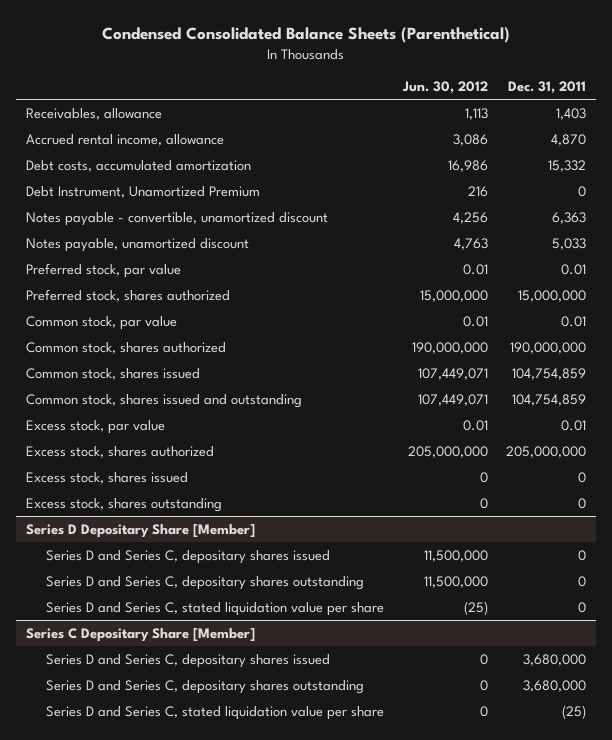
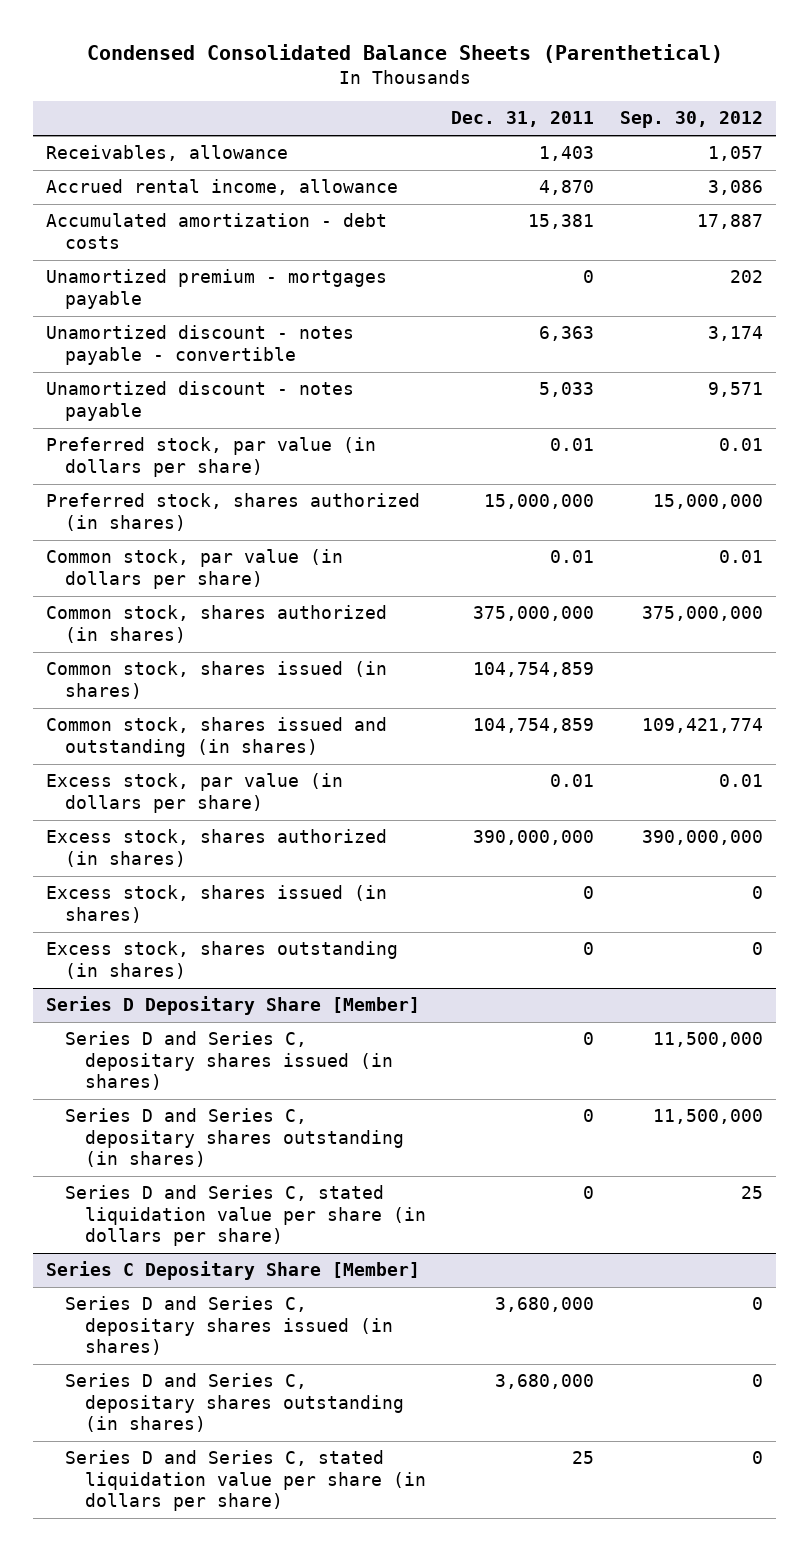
- | Jun. 30, 2012 | Dec. 31, 2011
+ | Dec. 31, 2011 | Sep. 30, 2012
- Debt costs, accumulated amortization | 16,986 | 15,332
- Debt Instrument, Unamortized Premium | 216 | 0
- Notes payable - convertible, unamortized discount | 4,256 | 6,363
- Notes payable, unamortized discount | 4,763 | 5,033
- Preferred stock, par value | 0.01 | 0.01
- Preferred stock, shares authorized | 15,000,000 | 15,000,000
- Common stock, par value | 0.01 | 0.01
- Common stock, shares authorized | 190,000,000 | 190,000,000
- Common stock, shares issued | 107,449,071 | 104,754,859
- Common stock, shares issued and outstanding | 107,449,071 | 104,754,859
- Excess stock, par value | 0.01 | 0.01
- Excess stock, shares authorized | 205,000,000 | 205,000,000
- Excess stock, shares issued | 0 | 0
- Excess stock, shares outstanding | 0 | 0
+ Accumulated amortization - debt costs | 15,381 | 17,887
+ Unamortized premium - mortgages payable | 0 | 202
+ Unamortized discount - notes payable - convertible | 6,363 | 3,174
+ Unamortized discount - notes payable | 5,033 | 9,571
+ Preferred stock, par value (in dollars per share) | 0.01 | 0.01
+ Preferred stock, shares authorized (in shares) | 15,000,000 | 15,000,000
+ Common stock, par value (in dollars per share) | 0.01 | 0.01
+ Common stock, shares authorized (in shares) | 375,000,000 | 375,000,000
+ Common stock, shares issued (in shares) | 104,754,859 |
+ Common stock, shares issued and outstanding (in shares) | 104,754,859 | 109,421,774
+ Excess stock, par value (in dollars per share) | 0.01 | 0.01
+ Excess stock, shares authorized (in shares) | 390,000,000 | 390,000,000
+ Excess stock, shares issued (in shares) | 0 | 0
+ Excess stock, shares outstanding (in shares) | 0 | 0
@ Series D Depositary Share [Member]
- Series D and Series C, depositary shares issued | 11,500,000 | 0
- Series D and Series C, depositary shares outstanding | 11,500,000 | 0
- Series D and Series C, stated liquidation value per share | (25) | 0
+ Series D and Series C, depositary shares issued (in shares) | 0 | 11,500,000
+ Series D and Series C, depositary shares outstanding (in shares) | 0 | 11,500,000
+ Series D and Series C, stated liquidation value per share (in dollars per share) | 0 | 25
@ Series C Depositary Share [Member]
- Series D and Series C, depositary shares issued | 0 | 3,680,000
- Series D and Series C, depositary shares outstanding | 0 | 3,680,000
- Series D and Series C, stated liquidation value per share | 0 | (25)
+ Series D and Series C, depositary shares issued (in shares) | 3,680,000 | 0
+ Series D and Series C, depositary shares outstanding (in shares) | 3,680,000 | 0
+ Series D and Series C, stated liquidation value per share (in dollars per share) | 25 | 0

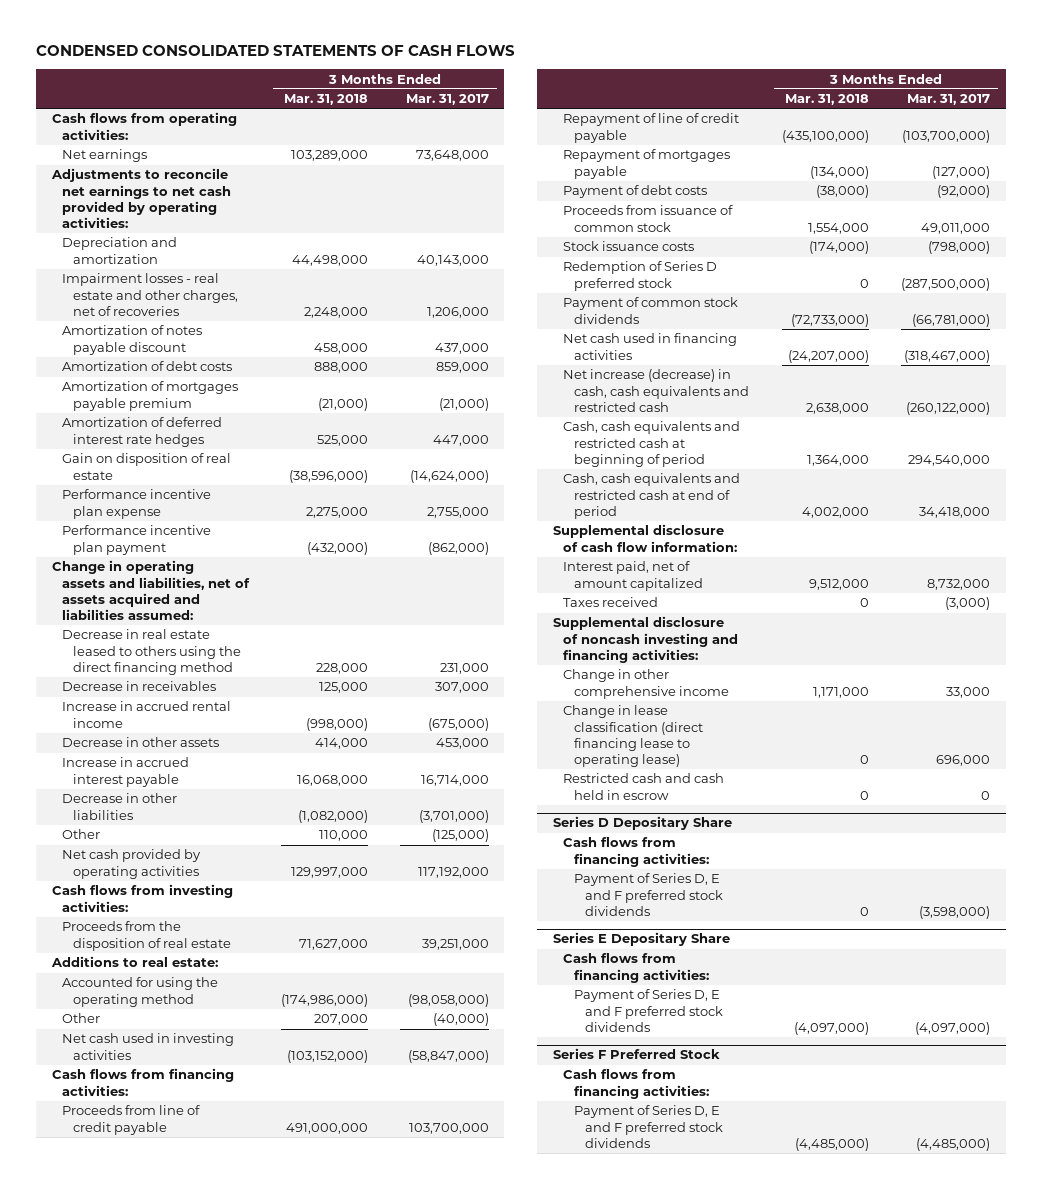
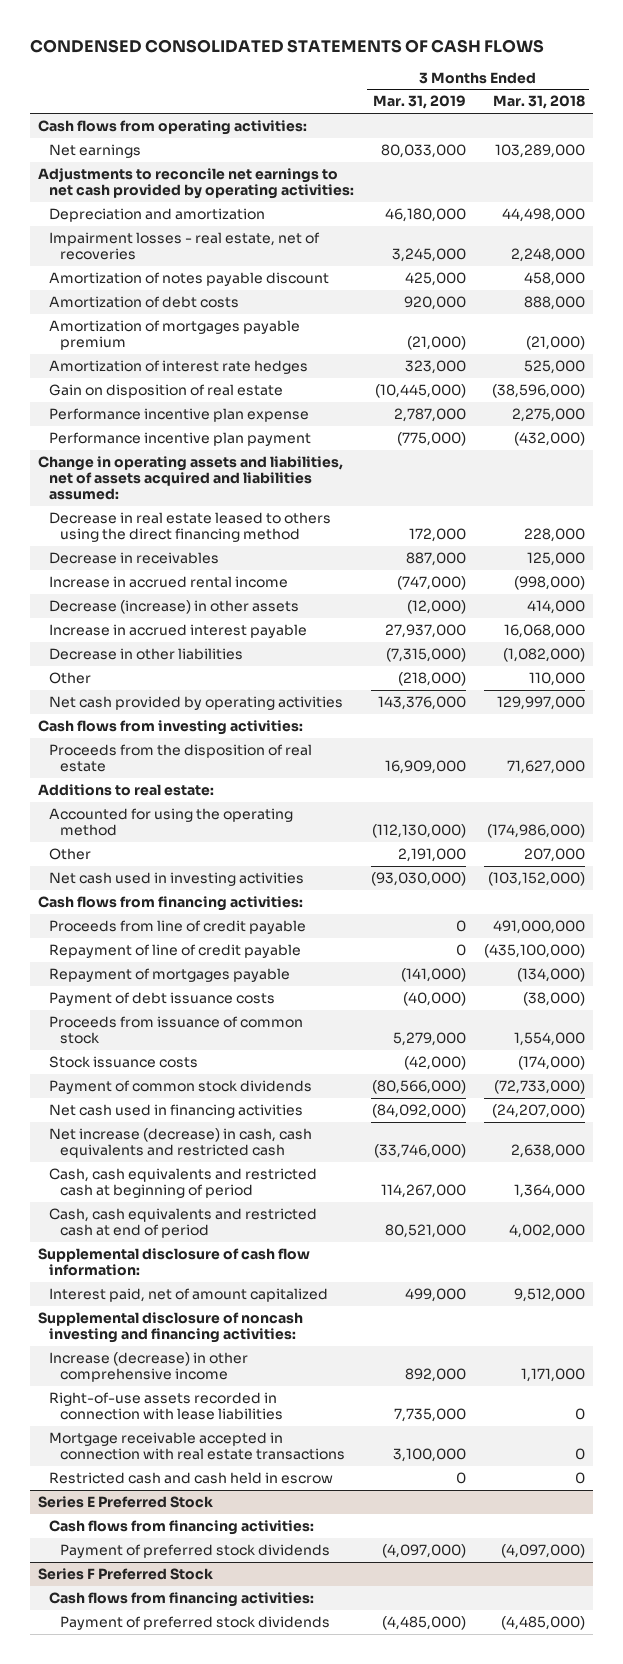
- | 3 Months Ended Mar. 31, 2018 | 3 Months Ended Mar. 31, 2017
+ | 3 Months Ended Mar. 31, 2019 | 3 Months Ended Mar. 31, 2018
- Impairment losses - real estate and other charges, net of recoveries | 2,248,000 | 1,206,000
+ Impairment losses - real estate, net of recoveries | 3,245,000 | 2,248,000
- Amortization of deferred interest rate hedges | 525,000 | 447,000
+ Amortization of interest rate hedges | 323,000 | 525,000
- Decrease in other assets | 414,000 | 453,000
+ Decrease (increase) in other assets | (12,000) | 414,000
- Payment of debt costs | (38,000) | (92,000)
+ Payment of debt issuance costs | (40,000) | (38,000)
- Redemption of Series D preferred stock | 0 | (287,500,000)
- Taxes received | 0 | (3,000)
- Change in other comprehensive income | 1,171,000 | 33,000
- Change in lease classification (direct financing lease to operating lease) | 0 | 696,000
+ Increase (decrease) in other comprehensive income | 892,000 | 1,171,000
+ Right-of-use assets recorded in connection with lease liabilities | 7,735,000 | 0
+ Mortgage receivable accepted in connection with real estate transactions | 3,100,000 | 0
- Series D Depositary Share
- Cash flows from financing activities:
- Payment of Series D, E and F preferred stock dividends | 0 | (3,598,000)
- Series E Depositary Share
+ Series E Preferred Stock
- Payment of Series D, E and F preferred stock dividends | (4,097,000) | (4,097,000)
+ Payment of preferred stock dividends | (4,097,000) | (4,097,000)
@ Series F Preferred Stock
- Payment of Series D, E and F preferred stock dividends | (4,485,000) | (4,485,000)
+ Payment of preferred stock dividends | (4,485,000) | (4,485,000)

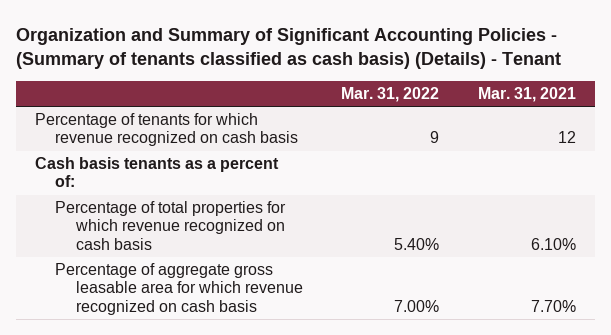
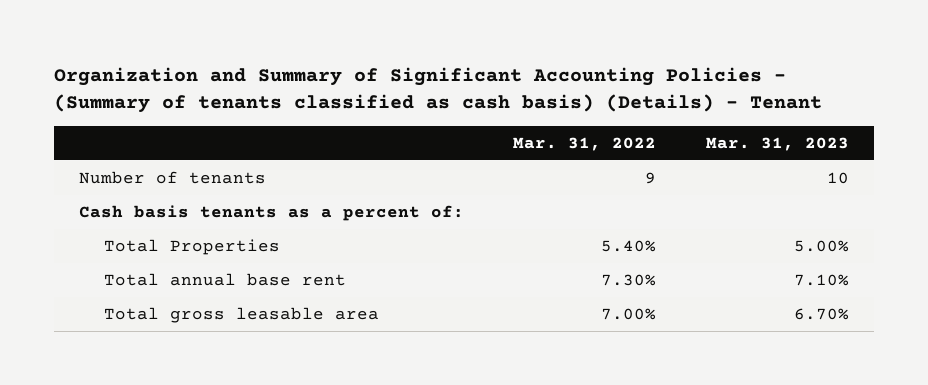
- | Mar. 31, 2022 | Mar. 31, 2021
+ | Mar. 31, 2022 | Mar. 31, 2023
- Percentage of tenants for which revenue recognized on cash basis | 9 | 12
+ Number of tenants | 9 | 10
- Percentage of total properties for which revenue recognized on cash basis | 5.40% | 6.10%
- Percentage of aggregate gross leasable area for which revenue recognized on cash basis | 7.00% | 7.70%
+ Total Properties | 5.40% | 5.00%
+ Total annual base rent | 7.30% | 7.10%
+ Total gross leasable area | 7.00% | 6.70%

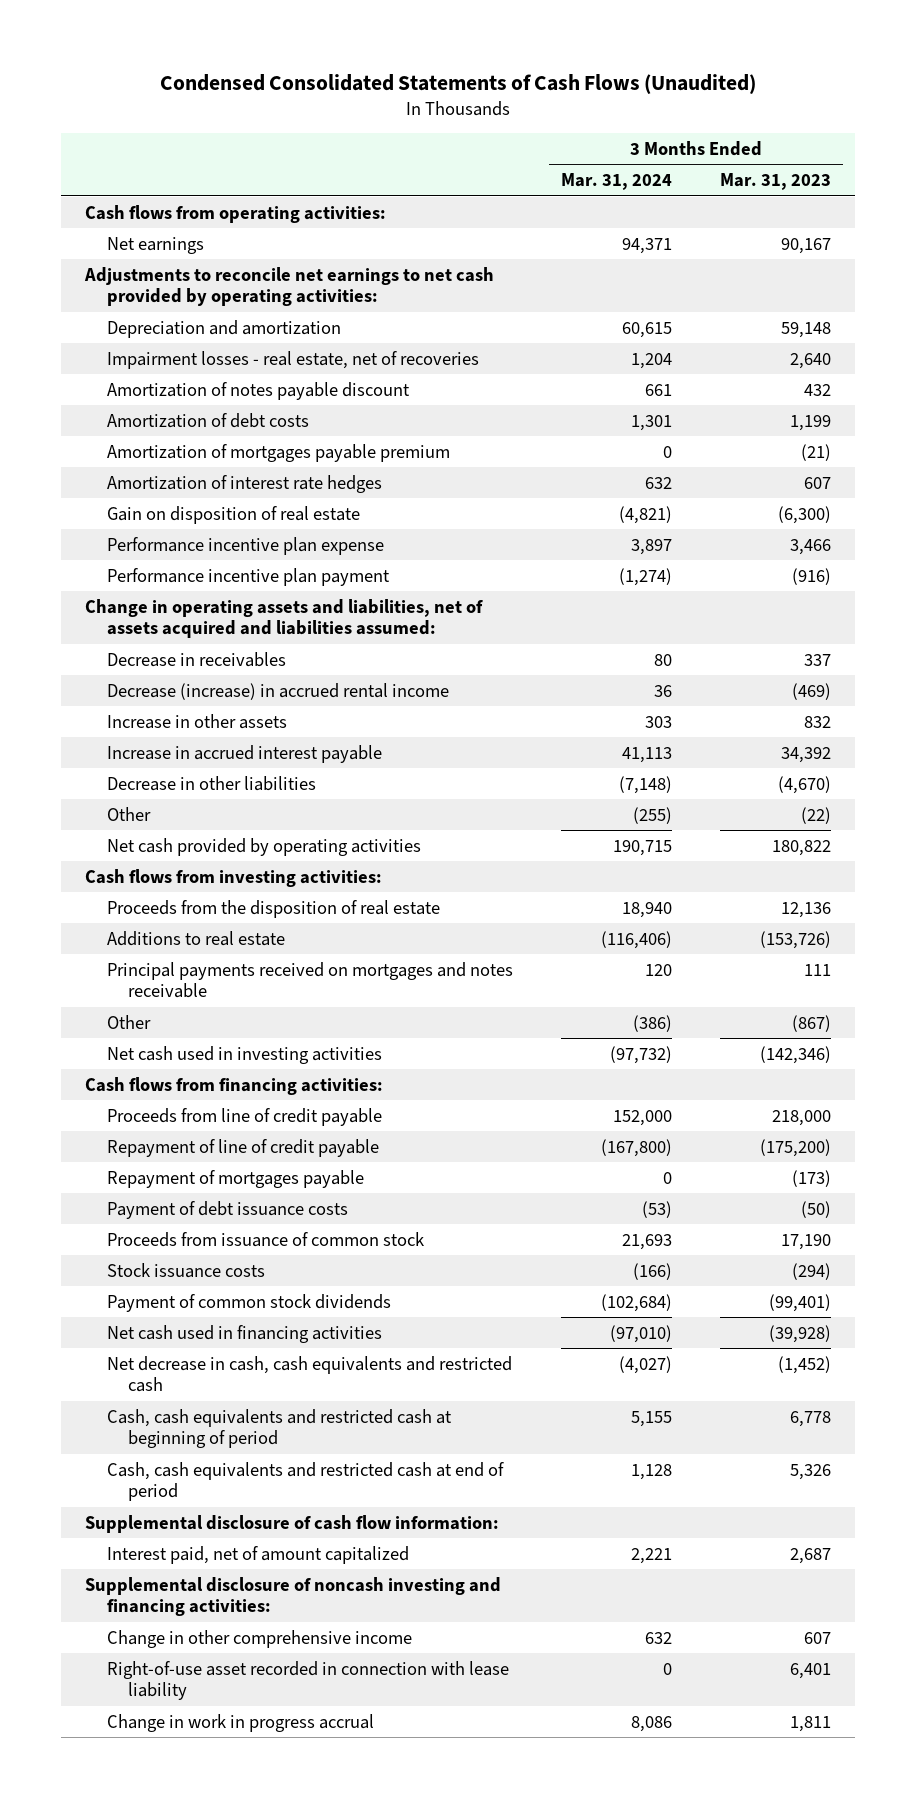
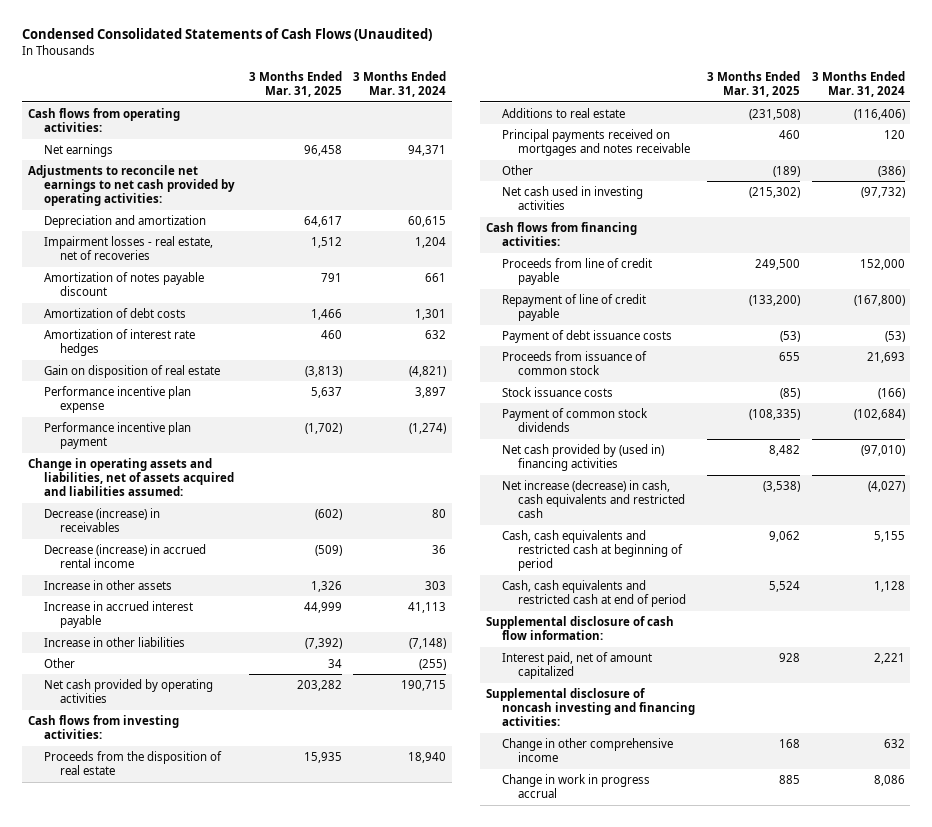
- | 3 Months Ended Mar. 31, 2024 | 3 Months Ended Mar. 31, 2023
+ | 3 Months Ended Mar. 31, 2025 | 3 Months Ended Mar. 31, 2024
- Amortization of mortgages payable premium | 0 | (21)
- Decrease in receivables | 80 | 337
+ Decrease (increase) in receivables | (602) | 80
- Decrease in other liabilities | (7,148) | (4,670)
+ Increase in other liabilities | (7,392) | (7,148)
- Repayment of mortgages payable | 0 | (173)
- Net cash used in financing activities | (97,010) | (39,928)
- Net decrease in cash, cash equivalents and restricted cash | (4,027) | (1,452)
+ Net cash provided by (used in) financing activities | 8,482 | (97,010)
+ Net increase (decrease) in cash, cash equivalents and restricted cash | (3,538) | (4,027)
- Right-of-use asset recorded in connection with lease liability | 0 | 6,401

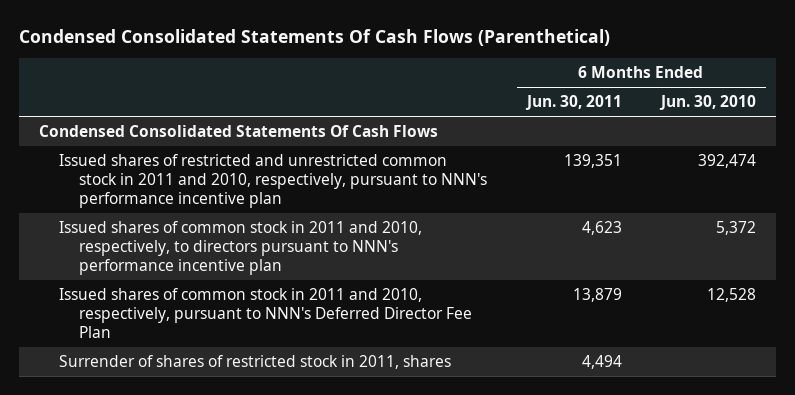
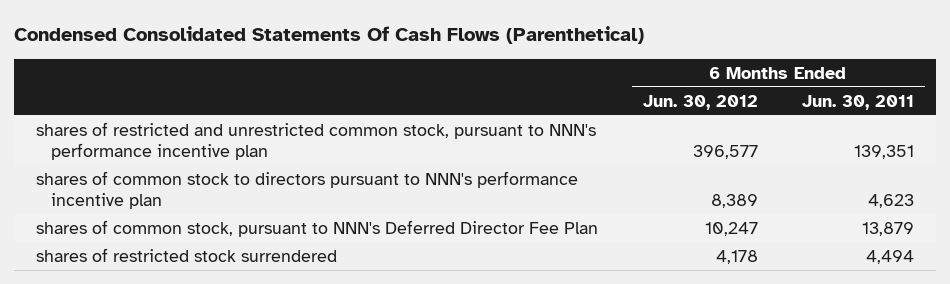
- | 6 Months Ended Jun. 30, 2011 | 6 Months Ended Jun. 30, 2010
+ | 6 Months Ended Jun. 30, 2012 | 6 Months Ended Jun. 30, 2011
- Condensed Consolidated Statements Of Cash Flows
- Issued shares of restricted and unrestricted common stock in 2011 and 2010, respectively, pursuant to NNN's performance incentive plan | 139,351 | 392,474
- Issued shares of common stock in 2011 and 2010, respectively, to directors pursuant to NNN's performance incentive plan | 4,623 | 5,372
- Issued shares of common stock in 2011 and 2010, respectively, pursuant to NNN's Deferred Director Fee Plan | 13,879 | 12,528
- Surrender of shares of restricted stock in 2011, shares | 4,494 |
+ shares of restricted and unrestricted common stock, pursuant to NNN's performance incentive plan | 396,577 | 139,351
+ shares of common stock to directors pursuant to NNN's performance incentive plan | 8,389 | 4,623
+ shares of common stock, pursuant to NNN's Deferred Director Fee Plan | 10,247 | 13,879
+ shares of restricted stock surrendered | 4,178 | 4,494

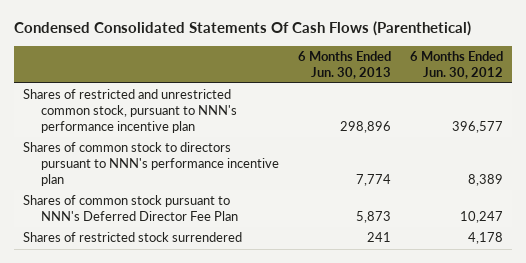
- | 6 Months Ended Jun. 30, 2012 | 6 Months Ended Jun. 30, 2011
+ | 6 Months Ended Jun. 30, 2013 | 6 Months Ended Jun. 30, 2012
- shares of restricted and unrestricted common stock, pursuant to NNN's performance incentive plan | 396,577 | 139,351
- shares of common stock to directors pursuant to NNN's performance incentive plan | 8,389 | 4,623
- shares of common stock, pursuant to NNN's Deferred Director Fee Plan | 10,247 | 13,879
- shares of restricted stock surrendered | 4,178 | 4,494
+ Shares of restricted and unrestricted common stock, pursuant to NNN's performance incentive plan | 298,896 | 396,577
+ Shares of common stock to directors pursuant to NNN's performance incentive plan | 7,774 | 8,389
+ Shares of common stock pursuant to NNN's Deferred Director Fee Plan | 5,873 | 10,247
+ Shares of restricted stock surrendered | 241 | 4,178

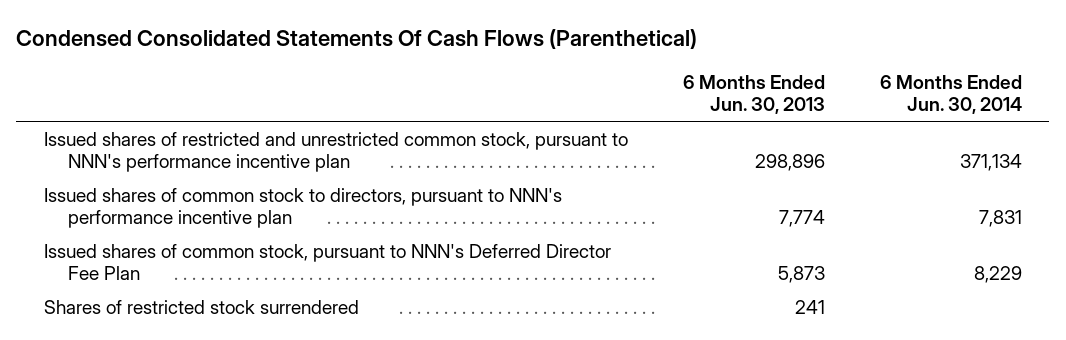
- | 6 Months Ended Jun. 30, 2013 | 6 Months Ended Jun. 30, 2012
+ | 6 Months Ended Jun. 30, 2013 | 6 Months Ended Jun. 30, 2014
- Shares of restricted and unrestricted common stock, pursuant to NNN's performance incentive plan | 298,896 | 396,577
- Shares of common stock to directors pursuant to NNN's performance incentive plan | 7,774 | 8,389
- Shares of common stock pursuant to NNN's Deferred Director Fee Plan | 5,873 | 10,247
+ Issued shares of restricted and unrestricted common stock, pursuant to NNN's performance incentive plan | 298,896 | 371,134
+ Issued shares of common stock to directors, pursuant to NNN's performance incentive plan | 7,774 | 7,831
+ Issued shares of common stock, pursuant to NNN's Deferred Director Fee Plan | 5,873 | 8,229

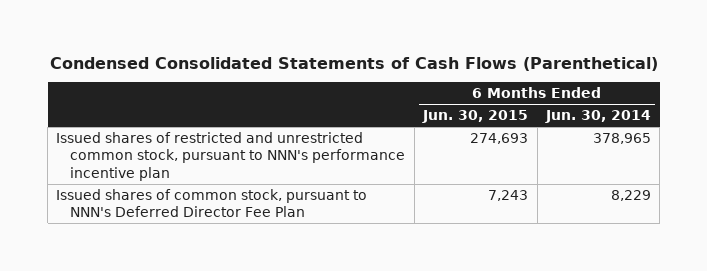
- Condensed Consolidated Statements Of Cash Flows (Parenthetical)
+ Condensed Consolidated Statements of Cash Flows (Parenthetical)
- | 6 Months Ended Jun. 30, 2013 | 6 Months Ended Jun. 30, 2014
+ | 6 Months Ended Jun. 30, 2015 | 6 Months Ended Jun. 30, 2014
- Issued shares of restricted and unrestricted common stock, pursuant to NNN's performance incentive plan | 298,896 | 371,134
- Issued shares of common stock to directors, pursuant to NNN's performance incentive plan | 7,774 | 7,831
+ Issued shares of restricted and unrestricted common stock, pursuant to NNN's performance incentive plan | 274,693 | 378,965
- Shares of restricted stock surrendered | 241 |

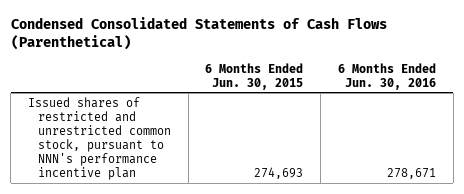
- | 6 Months Ended Jun. 30, 2015 | 6 Months Ended Jun. 30, 2014
+ | 6 Months Ended Jun. 30, 2015 | 6 Months Ended Jun. 30, 2016
- Issued shares of common stock, pursuant to NNN's Deferred Director Fee Plan | 7,243 | 8,229

